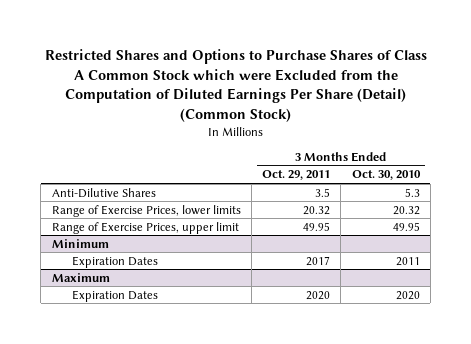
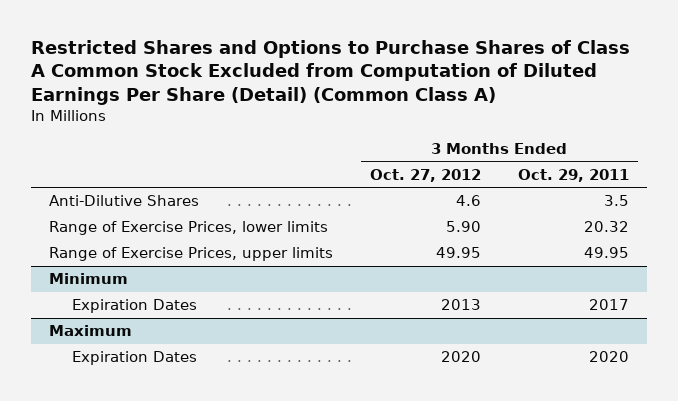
- Restricted Shares and Options to Purchase Shares of Class A Common Stock which were Excluded from the Computation of Diluted Earnings Per Share (Detail) (Common Stock)
+ Restricted Shares and Options to Purchase Shares of Class A Common Stock Excluded from Computation of Diluted Earnings Per Share (Detail) (Common Class A)
- | 3 Months Ended Oct. 29, 2011 | 3 Months Ended Oct. 30, 2010
+ | 3 Months Ended Oct. 27, 2012 | 3 Months Ended Oct. 29, 2011
- Range of Exercise Prices, upper limit | 49.95 | 49.95
+ Range of Exercise Prices, upper limits | 49.95 | 49.95

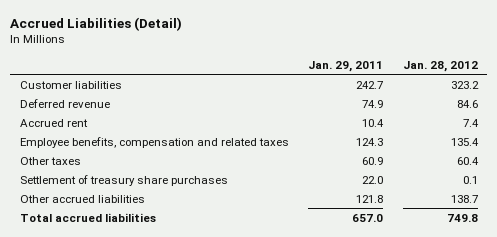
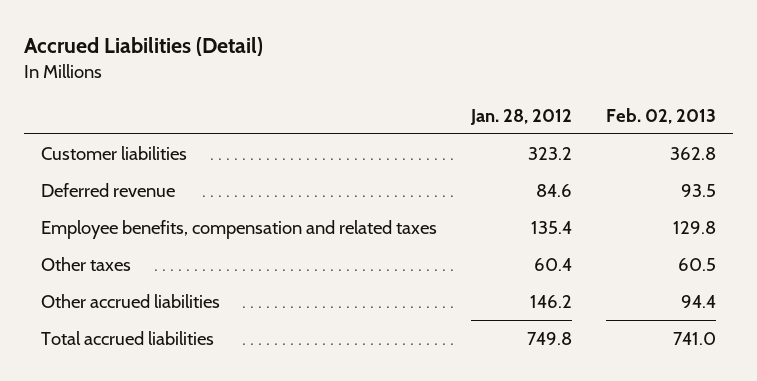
- | Jan. 29, 2011 | Jan. 28, 2012
+ | Jan. 28, 2012 | Feb. 02, 2013
- Accrued rent | 10.4 | 7.4
- Settlement of treasury share purchases | 22.0 | 0.1
- Other accrued liabilities | 121.8 | 138.7
+ Other accrued liabilities | 146.2 | 94.4

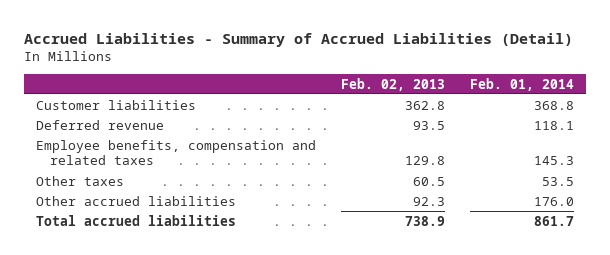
- Accrued Liabilities (Detail)
+ Accrued Liabilities - Summary of Accrued Liabilities (Detail)
- | Jan. 28, 2012 | Feb. 02, 2013
+ | Feb. 02, 2013 | Feb. 01, 2014
- Other accrued liabilities | 146.2 | 94.4
- Total accrued liabilities | 749.8 | 741.0
+ Other accrued liabilities | 92.3 | 176.0
+ Total accrued liabilities | 738.9 | 861.7

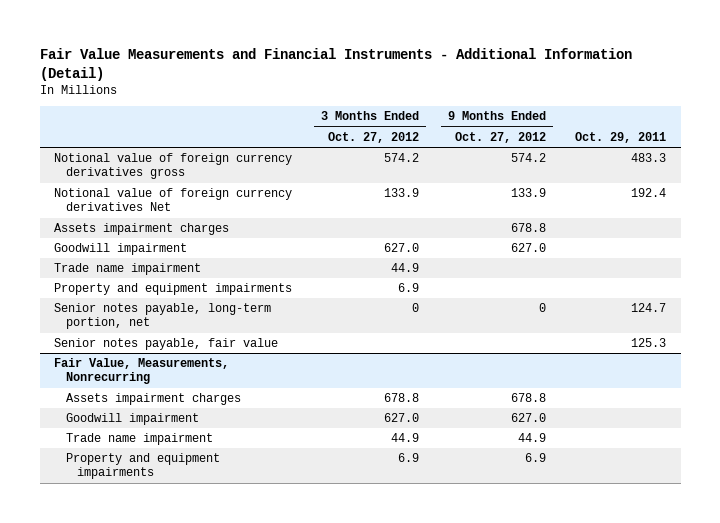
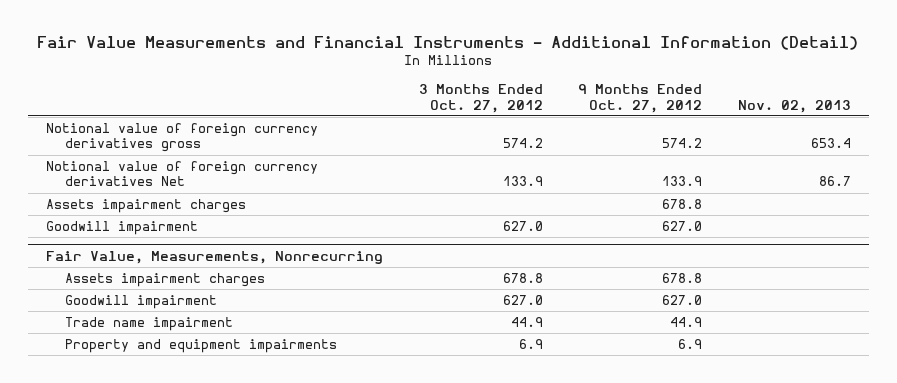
- | 3 Months Ended Oct. 27, 2012 | 9 Months Ended Oct. 27, 2012 | Oct. 29, 2011
+ | 3 Months Ended Oct. 27, 2012 | 9 Months Ended Oct. 27, 2012 | Nov. 02, 2013
- Trade name impairment | 44.9 | |
- Property and equipment impairments | 6.9 | |
- Senior notes payable, long-term portion, net | 0 | 0 | 124.7
- Senior notes payable, fair value | | | 125.3

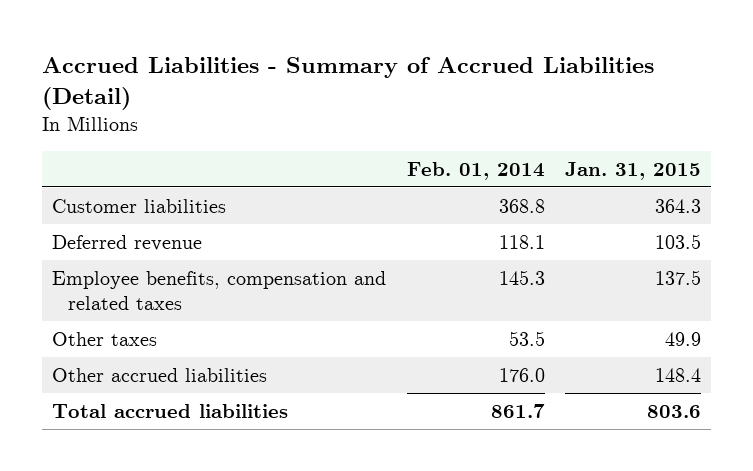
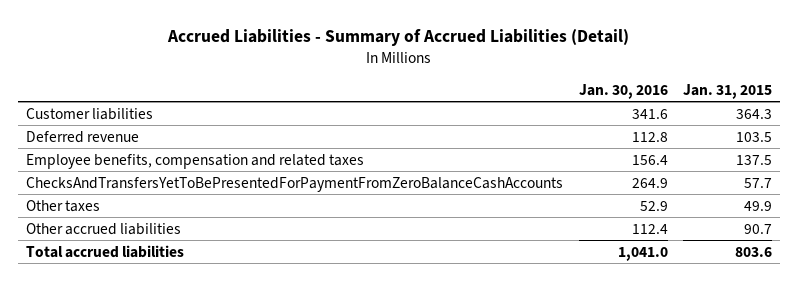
- | Feb. 01, 2014 | Jan. 31, 2015
+ | Jan. 30, 2016 | Jan. 31, 2015
+ ChecksAndTransfersYetToBePresentedForPaymentFromZeroBalanceCashAccounts | 264.9 | 57.7
- Other accrued liabilities | 176.0 | 148.4
+ Other accrued liabilities | 112.4 | 90.7

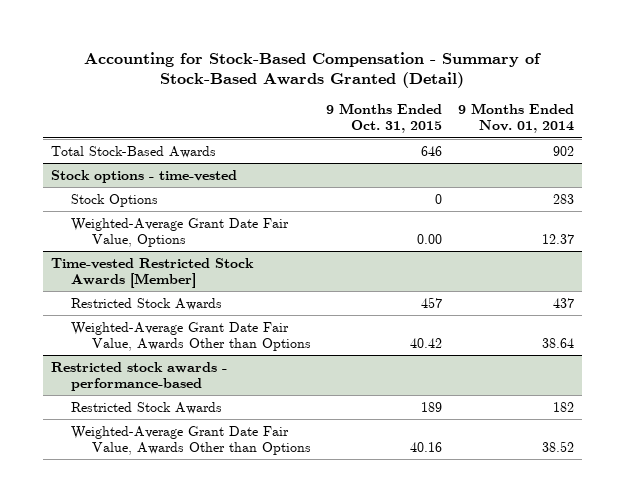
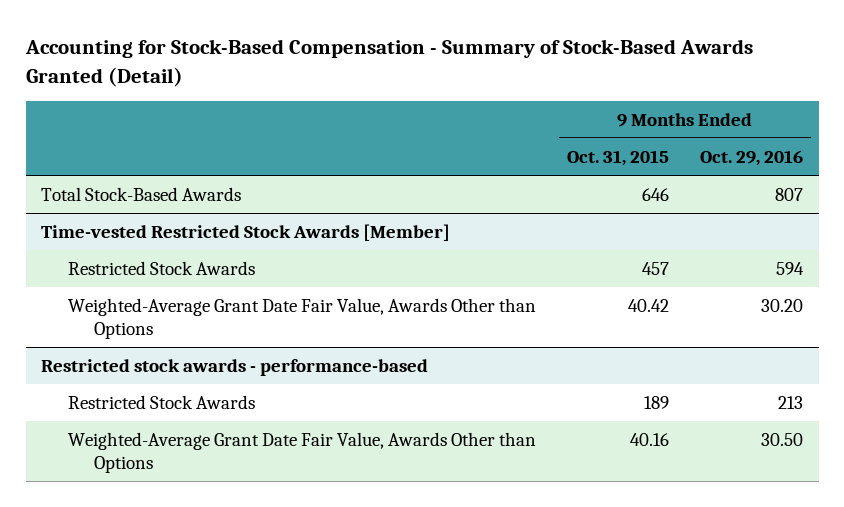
- | 9 Months Ended Oct. 31, 2015 | 9 Months Ended Nov. 01, 2014
+ | 9 Months Ended Oct. 31, 2015 | 9 Months Ended Oct. 29, 2016
- Stock options - time-vested
- Stock Options | 0 | 283
- Weighted-Average Grant Date Fair Value, Options | 0.00 | 12.37

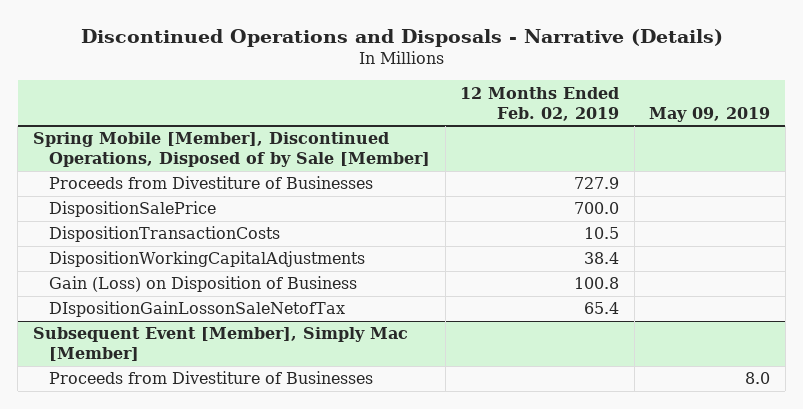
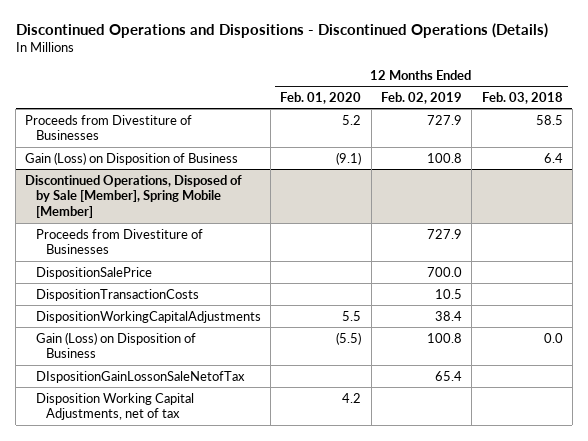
- Discontinued Operations and Disposals - Narrative (Details)
+ Discontinued Operations and Dispositions - Discontinued Operations (Details)
- | 12 Months Ended Feb. 02, 2019 | May 09, 2019
+ | 12 Months Ended Feb. 01, 2020 | 12 Months Ended Feb. 02, 2019 | 12 Months Ended Feb. 03, 2018
- Spring Mobile [Member], Discontinued Operations, Disposed of by Sale [Member]
+ Gain (Loss) on Disposition of Business | (9.1) | 100.8 | 6.4
+ Discontinued Operations, Disposed of by Sale [Member], Spring Mobile [Member]
+ Proceeds from Divestiture of Businesses | | 727.9 |
- Subsequent Event [Member], Simply Mac [Member]
- Proceeds from Divestiture of Businesses | | 8.0
+ Disposition Working Capital Adjustments, net of tax | 4.2 | |

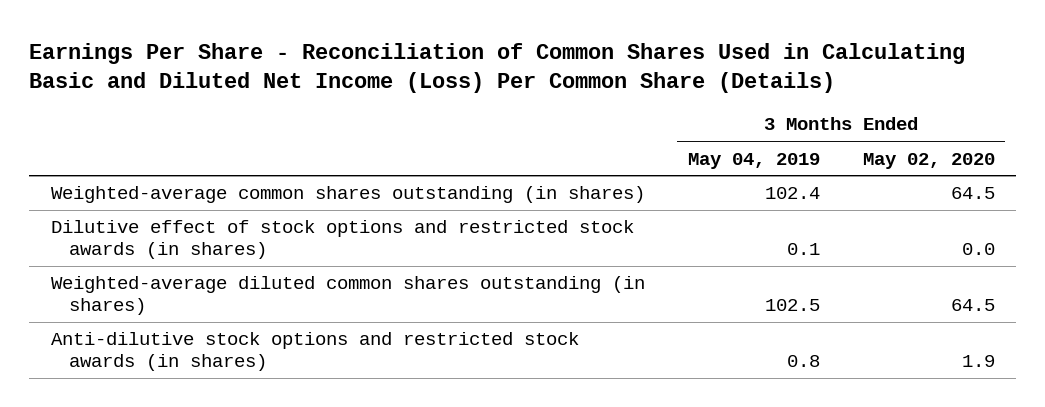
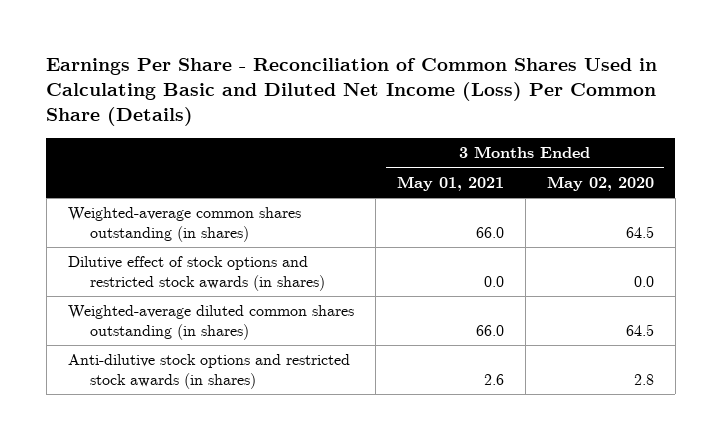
- | 3 Months Ended May 04, 2019 | 3 Months Ended May 02, 2020
+ | 3 Months Ended May 01, 2021 | 3 Months Ended May 02, 2020
- Anti-dilutive stock options and restricted stock awards (in shares) | 0.8 | 1.9
+ Anti-dilutive stock options and restricted stock awards (in shares) | 2.6 | 2.8

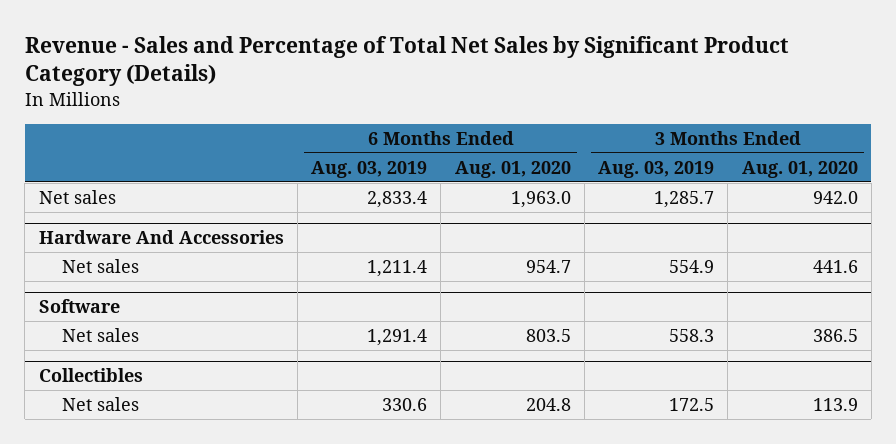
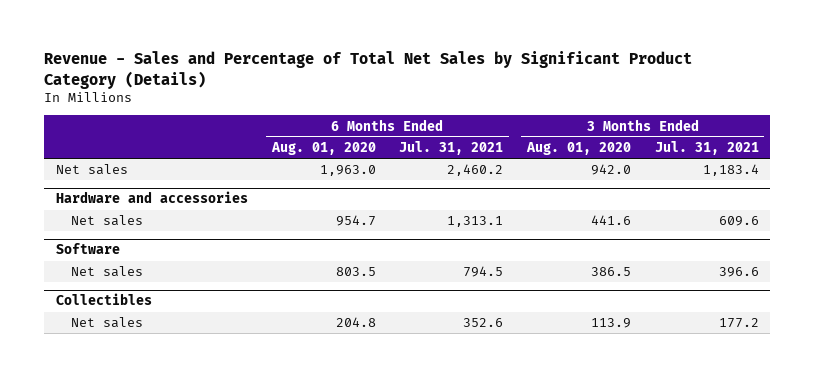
- | 6 Months Ended Aug. 03, 2019 | 6 Months Ended Aug. 01, 2020 | 3 Months Ended Aug. 03, 2019 | 3 Months Ended Aug. 01, 2020
+ | 6 Months Ended Aug. 01, 2020 | 6 Months Ended Jul. 31, 2021 | 3 Months Ended Aug. 01, 2020 | 3 Months Ended Jul. 31, 2021
- Hardware And Accessories
+ Hardware and accessories

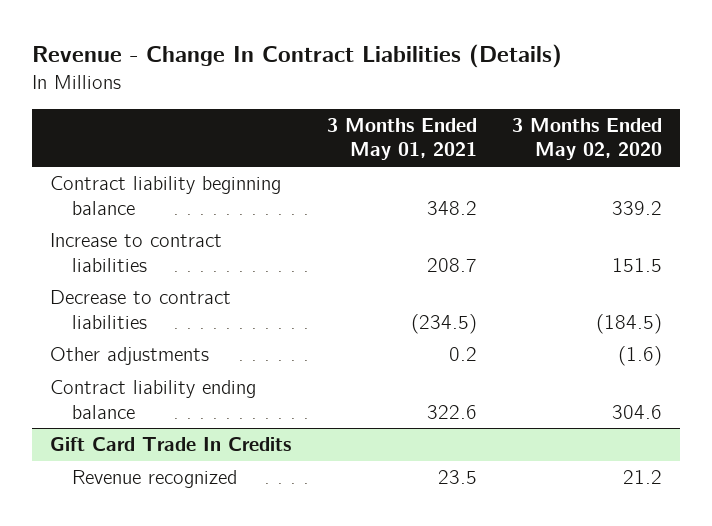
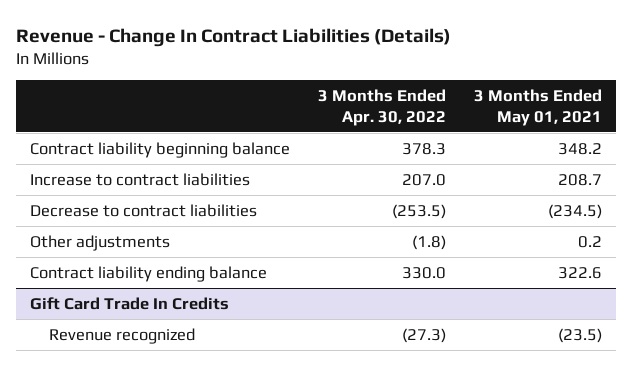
- | 3 Months Ended May 01, 2021 | 3 Months Ended May 02, 2020
+ | 3 Months Ended Apr. 30, 2022 | 3 Months Ended May 01, 2021
@ Gift Card Trade In Credits
- Revenue recognized | 23.5 | 21.2
+ Revenue recognized | (27.3) | (23.5)

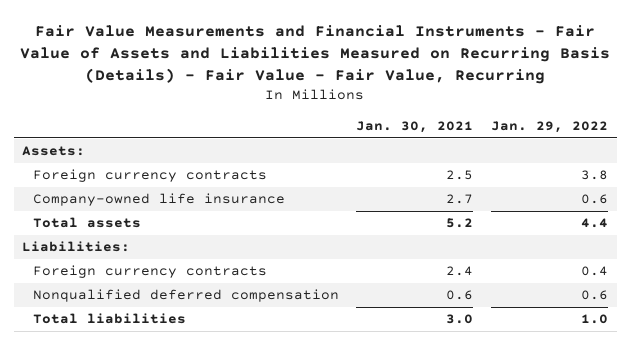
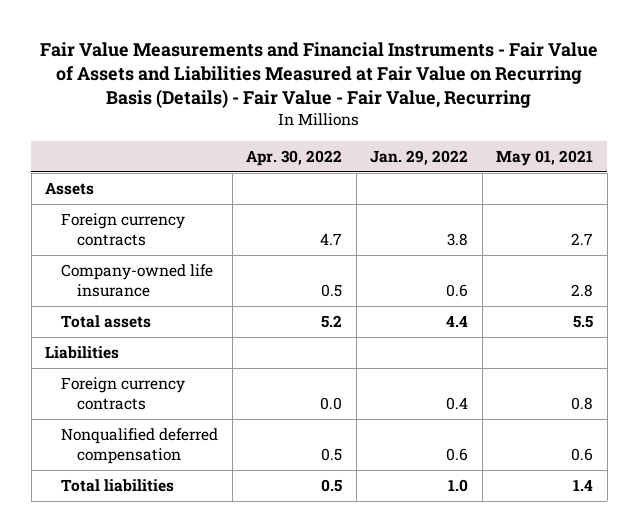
- Fair Value Measurements and Financial Instruments - Fair Value of Assets and Liabilities Measured on Recurring Basis (Details) - Fair Value - Fair Value, Recurring
+ Fair Value Measurements and Financial Instruments - Fair Value of Assets and Liabilities Measured at Fair Value on Recurring Basis (Details) - Fair Value - Fair Value, Recurring
- | Jan. 30, 2021 | Jan. 29, 2022
+ | Apr. 30, 2022 | Jan. 29, 2022 | May 01, 2021
- Assets:
+ Assets
- Liabilities:
+ Liabilities

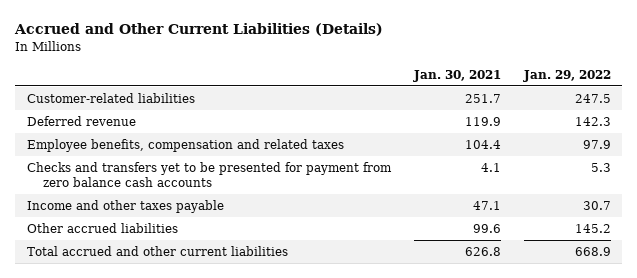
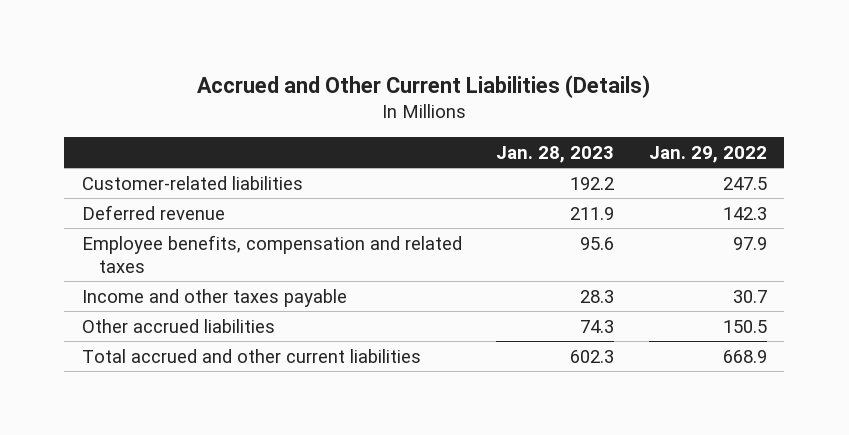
- | Jan. 30, 2021 | Jan. 29, 2022
+ | Jan. 28, 2023 | Jan. 29, 2022
- Checks and transfers yet to be presented for payment from zero balance cash accounts | 4.1 | 5.3
- Other accrued liabilities | 99.6 | 145.2
+ Other accrued liabilities | 74.3 | 150.5

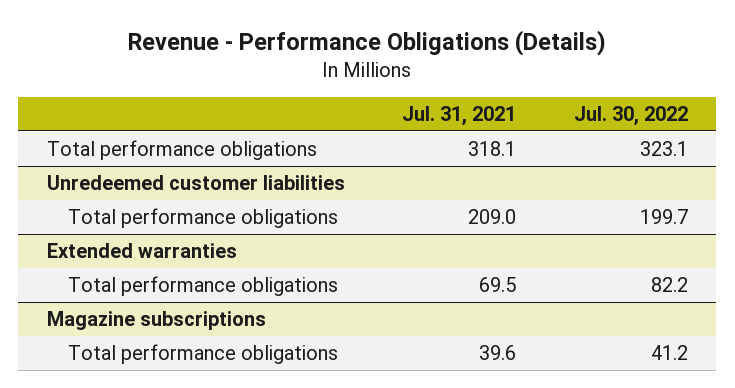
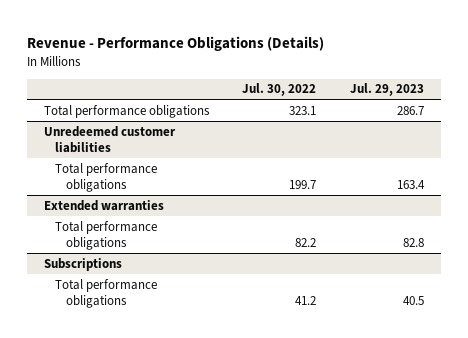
- | Jul. 31, 2021 | Jul. 30, 2022
+ | Jul. 30, 2022 | Jul. 29, 2023
- Magazine subscriptions
+ Subscriptions

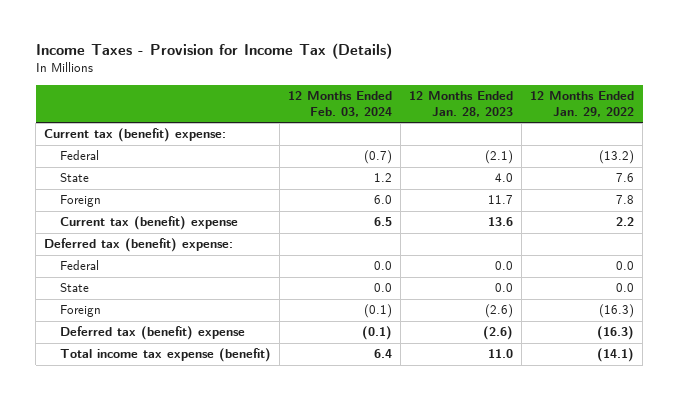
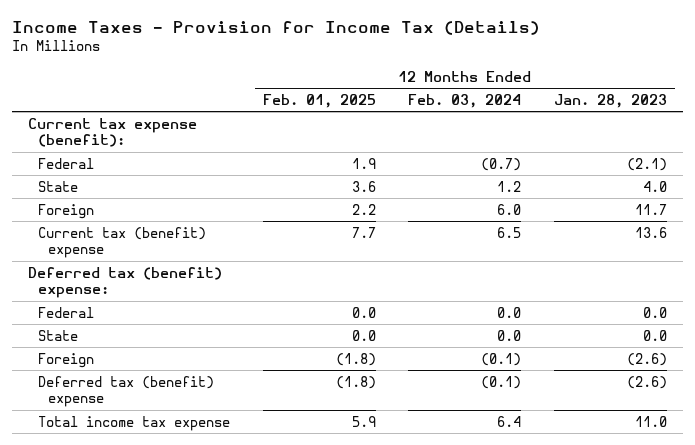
- | 12 Months Ended Feb. 03, 2024 | 12 Months Ended Jan. 28, 2023 | 12 Months Ended Jan. 29, 2022
+ | 12 Months Ended Feb. 01, 2025 | 12 Months Ended Feb. 03, 2024 | 12 Months Ended Jan. 28, 2023
- Current tax (benefit) expense:
+ Current tax expense (benefit):
- Total income tax expense (benefit) | 6.4 | 11.0 | (14.1)
+ Total income tax expense | 5.9 | 6.4 | 11.0

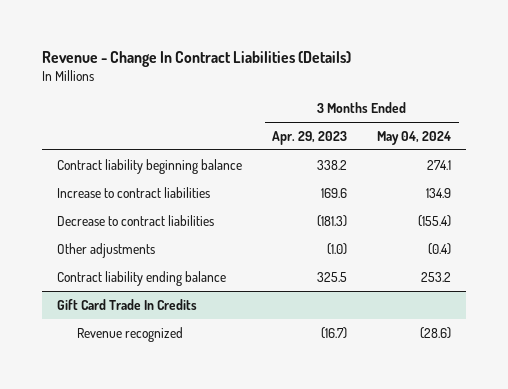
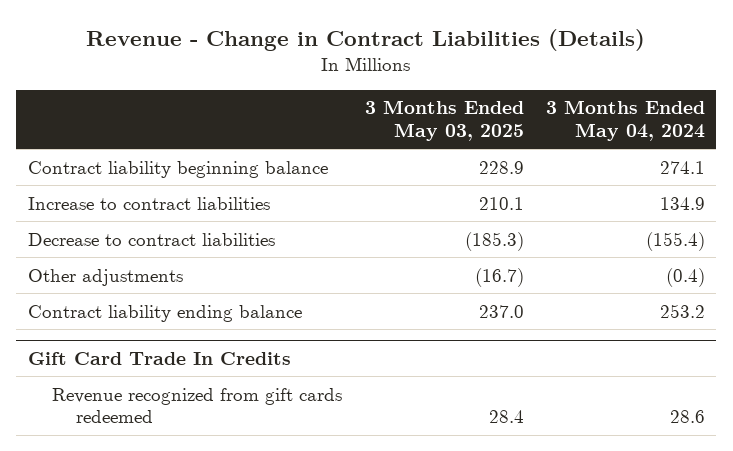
- Revenue - Change In Contract Liabilities (Details)
+ Revenue - Change in Contract Liabilities (Details)
- | 3 Months Ended Apr. 29, 2023 | 3 Months Ended May 04, 2024
+ | 3 Months Ended May 03, 2025 | 3 Months Ended May 04, 2024
@ Gift Card Trade In Credits
- Revenue recognized | (16.7) | (28.6)
+ Revenue recognized from gift cards redeemed | 28.4 | 28.6

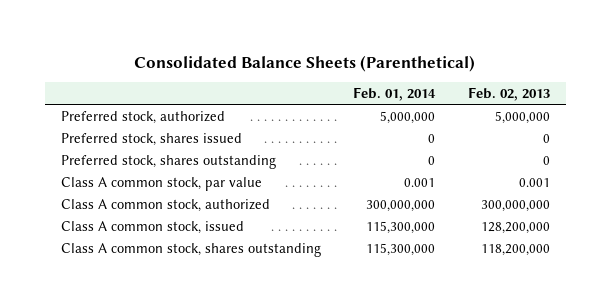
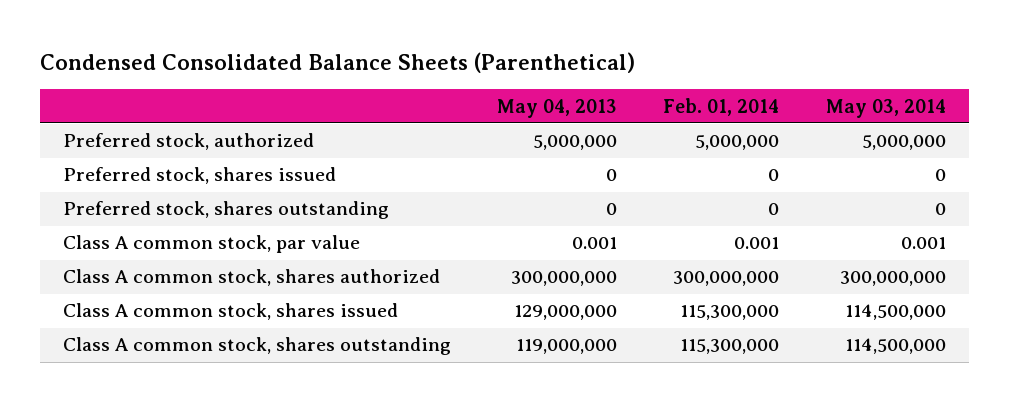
- Consolidated Balance Sheets (Parenthetical)
+ Condensed Consolidated Balance Sheets (Parenthetical)
- | Feb. 01, 2014 | Feb. 02, 2013
+ | May 04, 2013 | Feb. 01, 2014 | May 03, 2014
- Class A common stock, authorized | 300,000,000 | 300,000,000
- Class A common stock, issued | 115,300,000 | 128,200,000
+ Class A common stock, shares authorized | 300,000,000 | 300,000,000 | 300,000,000
+ Class A common stock, shares issued | 129,000,000 | 115,300,000 | 114,500,000

